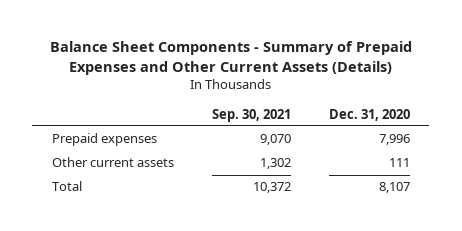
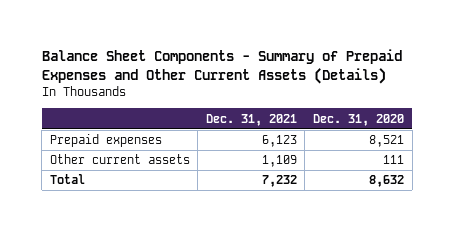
- | Sep. 30, 2021 | Dec. 31, 2020
+ | Dec. 31, 2021 | Dec. 31, 2020
- Prepaid expenses | 9,070 | 7,996
+ Prepaid expenses | 6,123 | 8,521
- Total | 10,372 | 8,107
+ Total | 7,232 | 8,632

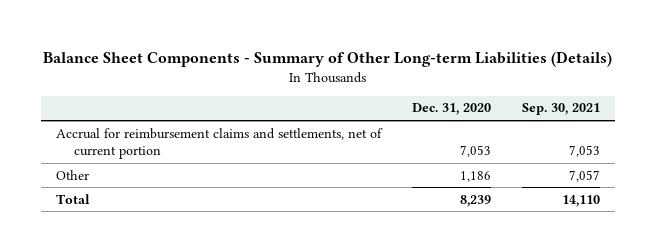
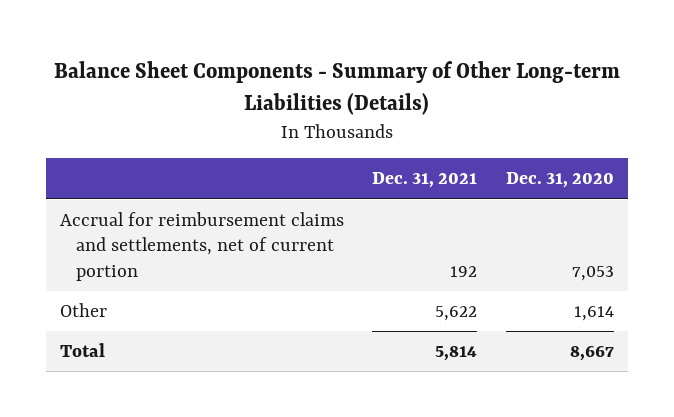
- | Dec. 31, 2020 | Sep. 30, 2021
+ | Dec. 31, 2021 | Dec. 31, 2020
- Other | 1,186 | 7,057
- Total | 8,239 | 14,110
+ Other | 5,622 | 1,614
+ Total | 5,814 | 8,667

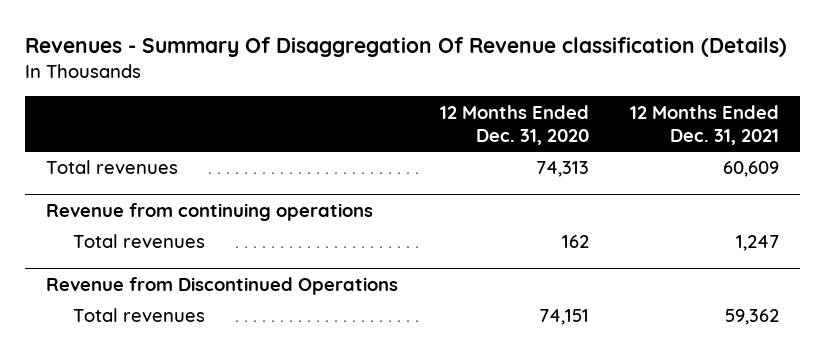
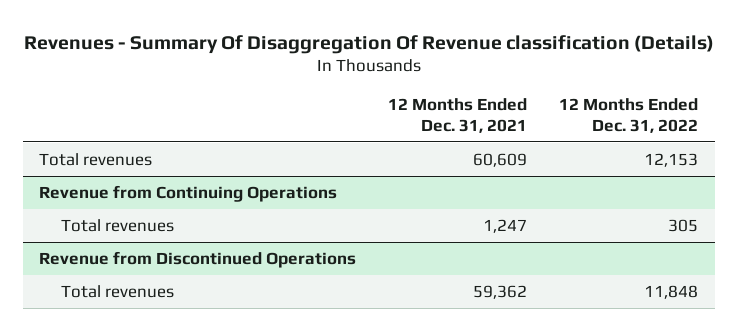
- | 12 Months Ended Dec. 31, 2020 | 12 Months Ended Dec. 31, 2021
+ | 12 Months Ended Dec. 31, 2021 | 12 Months Ended Dec. 31, 2022
- Revenue from continuing operations
+ Revenue from Continuing Operations

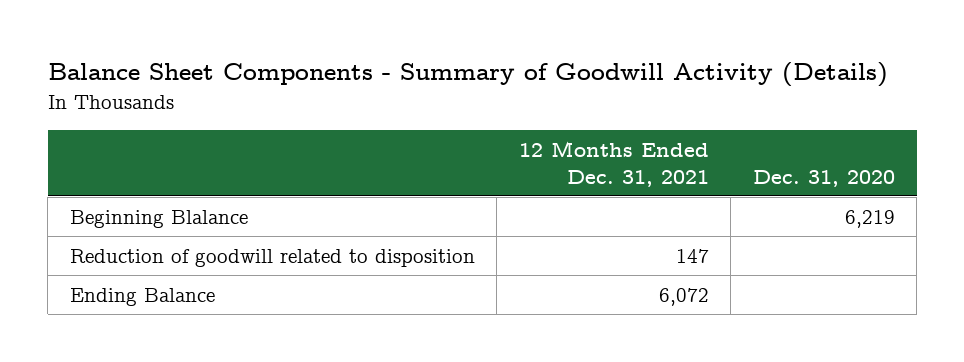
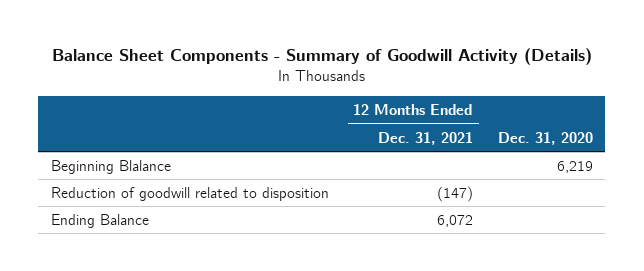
- Reduction of goodwill related to disposition | 147 |
+ Reduction of goodwill related to disposition | (147) |

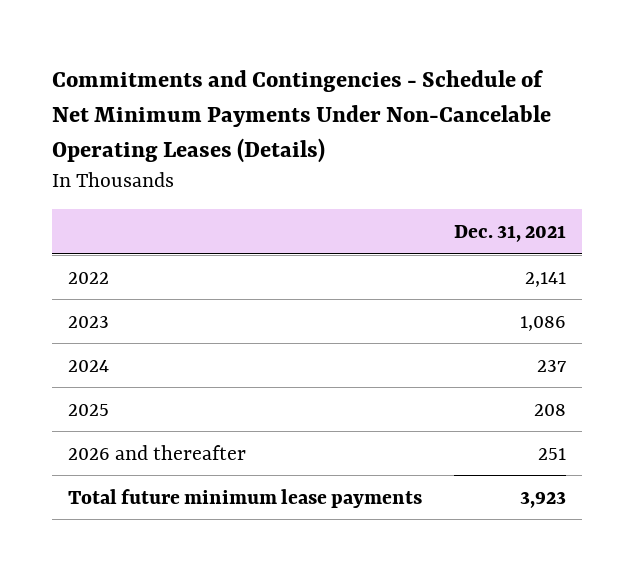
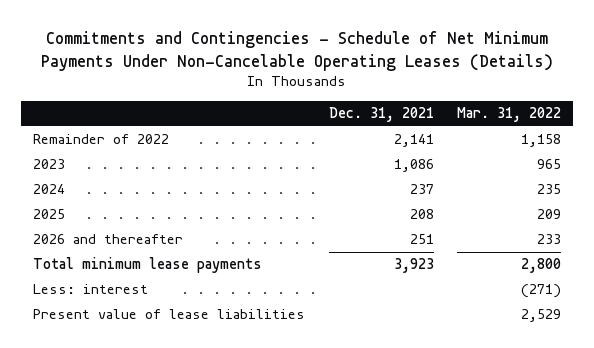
- | Dec. 31, 2021
+ | Dec. 31, 2021 | Mar. 31, 2022
- 2022 | 2,141
+ Remainder of 2022 | 2,141 | 1,158
- Total future minimum lease payments | 3,923
+ Total minimum lease payments | 3,923 | 2,800
+ Less: interest | | (271)
+ Present value of lease liabilities | | 2,529

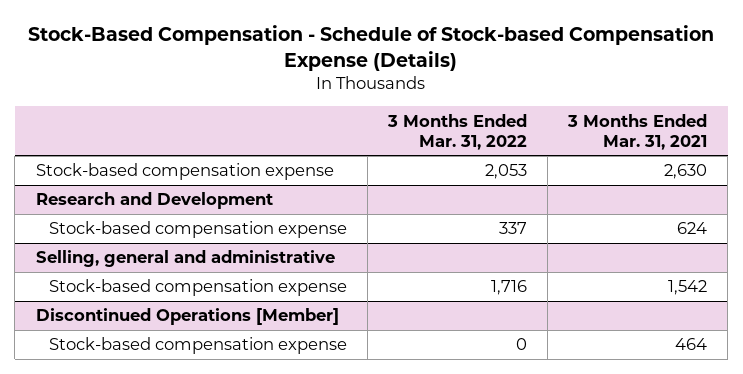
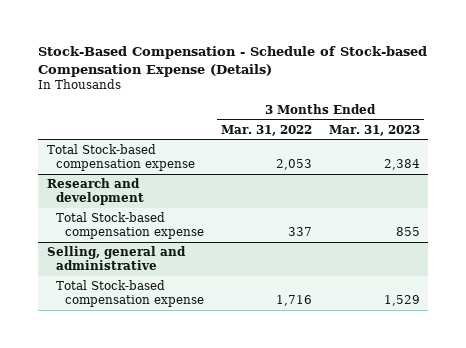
- | 3 Months Ended Mar. 31, 2022 | 3 Months Ended Mar. 31, 2021
+ | 3 Months Ended Mar. 31, 2022 | 3 Months Ended Mar. 31, 2023
- Stock-based compensation expense | 2,053 | 2,630
- Research and Development
- Stock-based compensation expense | 337 | 624
+ Total Stock-based compensation expense | 2,053 | 2,384
+ Research and development
+ Total Stock-based compensation expense | 337 | 855
@ Selling, general and administrative
- Stock-based compensation expense | 1,716 | 1,542
- Discontinued Operations [Member]
- Stock-based compensation expense | 0 | 464
@ Selling, general and administrative
+ Total Stock-based compensation expense | 1,716 | 1,529

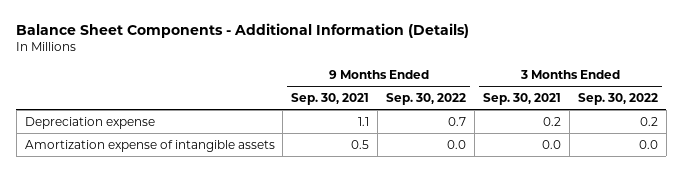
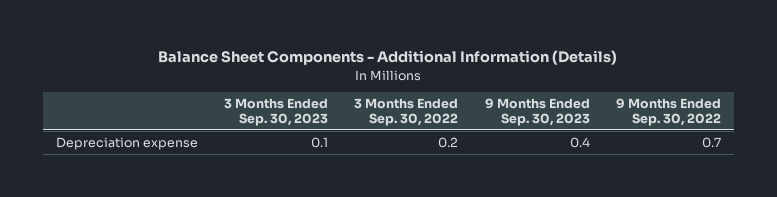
- | 9 Months Ended Sep. 30, 2021 | 9 Months Ended Sep. 30, 2022 | 3 Months Ended Sep. 30, 2021 | 3 Months Ended Sep. 30, 2022
+ | 3 Months Ended Sep. 30, 2023 | 3 Months Ended Sep. 30, 2022 | 9 Months Ended Sep. 30, 2023 | 9 Months Ended Sep. 30, 2022
- Amortization expense of intangible assets | 0.5 | 0.0 | 0.0 | 0.0

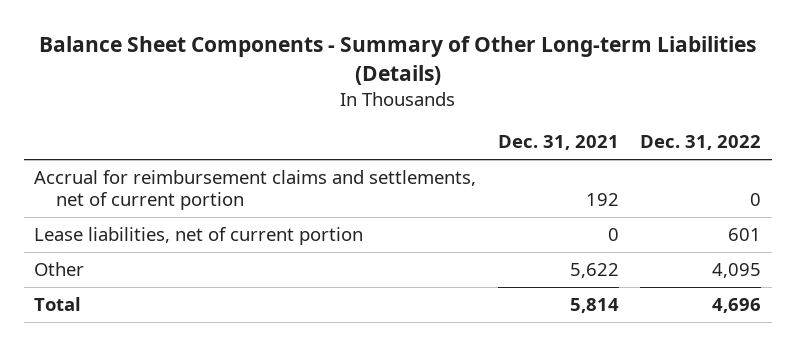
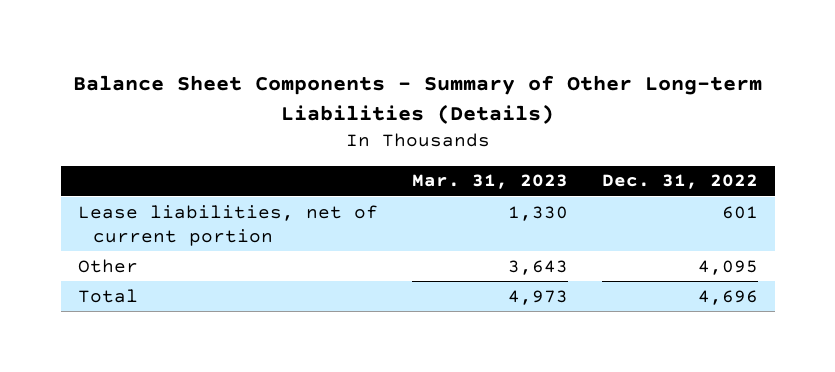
- | Dec. 31, 2021 | Dec. 31, 2022
+ | Mar. 31, 2023 | Dec. 31, 2022
- Accrual for reimbursement claims and settlements, net of current portion | 192 | 0

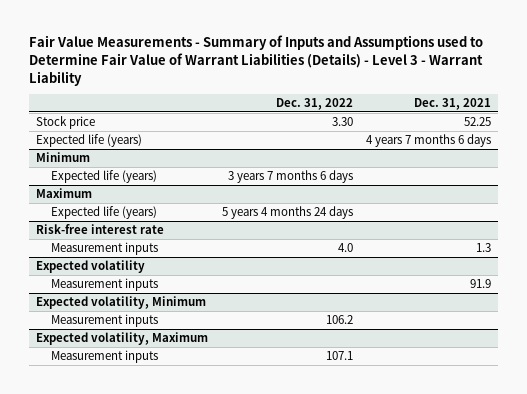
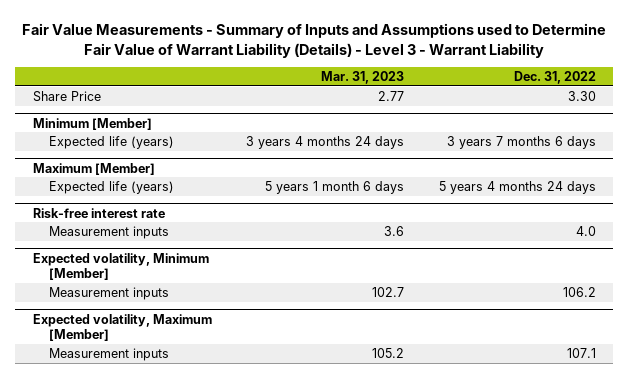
- Fair Value Measurements - Summary of Inputs and Assumptions used to Determine Fair Value of Warrant Liabilities (Details) - Level 3 - Warrant Liability
+ Fair Value Measurements - Summary of Inputs and Assumptions used to Determine Fair Value of Warrant Liability (Details) - Level 3 - Warrant Liability
- | Dec. 31, 2022 | Dec. 31, 2021
+ | Mar. 31, 2023 | Dec. 31, 2022
- Stock price | 3.30 | 52.25
- Expected life (years) | | 4 years 7 months 6 days
- Minimum
+ Share Price | 2.77 | 3.30
+ Minimum [Member]
- Maximum
+ Maximum [Member]
- Expected volatility
- Measurement inputs | | 91.9
- Expected volatility, Minimum
+ Expected volatility, Minimum [Member]
- Expected volatility, Maximum
+ Expected volatility, Maximum [Member]

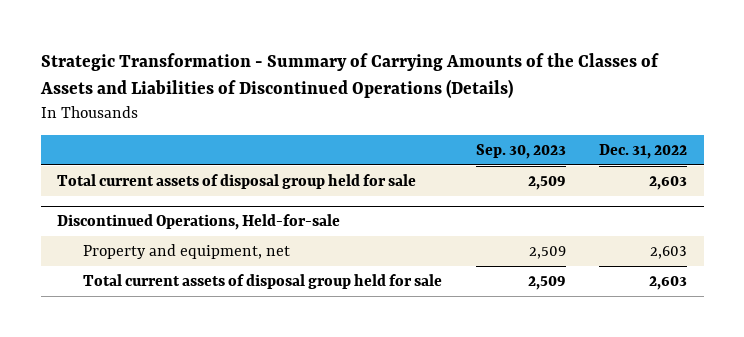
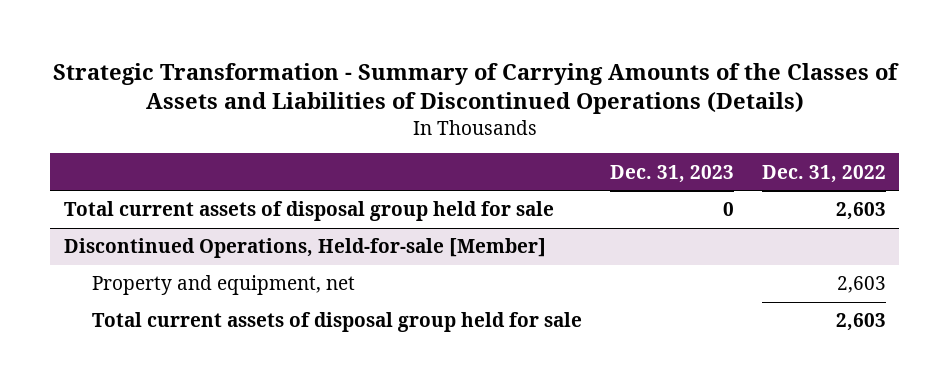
- | Sep. 30, 2023 | Dec. 31, 2022
+ | Dec. 31, 2023 | Dec. 31, 2022
- Discontinued Operations, Held-for-sale
+ Discontinued Operations, Held-for-sale [Member]

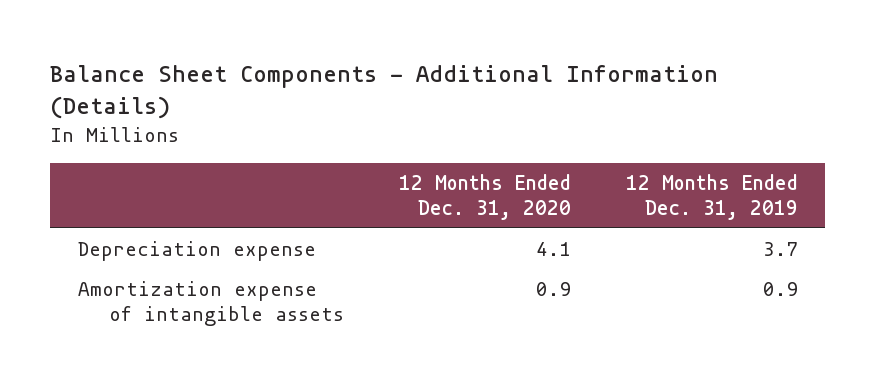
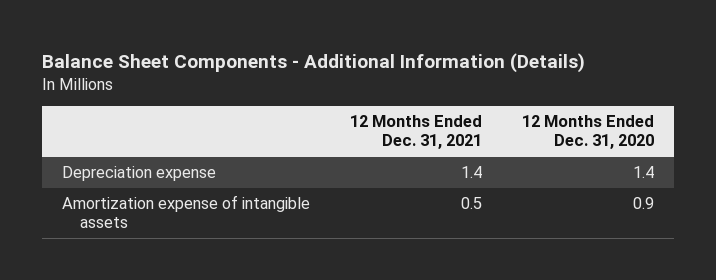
- | 12 Months Ended Dec. 31, 2020 | 12 Months Ended Dec. 31, 2019
+ | 12 Months Ended Dec. 31, 2021 | 12 Months Ended Dec. 31, 2020
- Depreciation expense | 4.1 | 3.7
+ Depreciation expense | 1.4 | 1.4

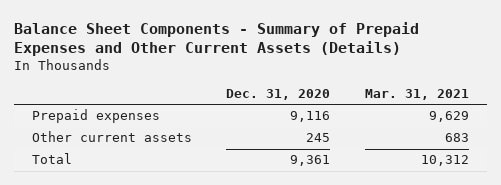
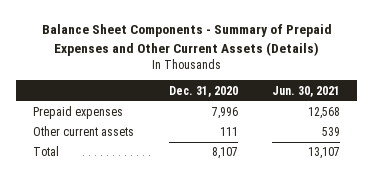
- | Dec. 31, 2020 | Mar. 31, 2021
+ | Dec. 31, 2020 | Jun. 30, 2021
- Prepaid expenses | 9,116 | 9,629
- Other current assets | 245 | 683
- Total | 9,361 | 10,312
+ Prepaid expenses | 7,996 | 12,568
+ Other current assets | 111 | 539
+ Total | 8,107 | 13,107

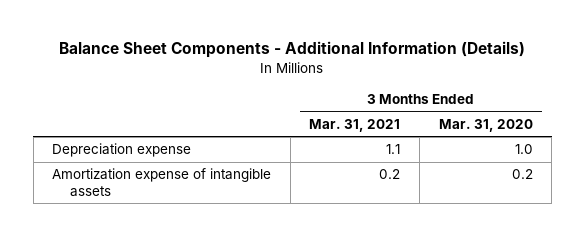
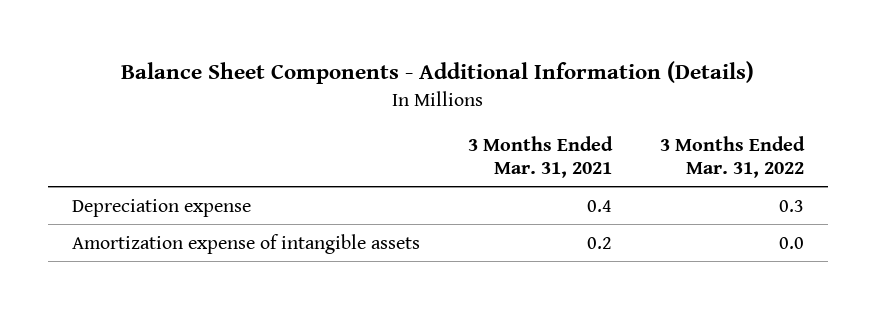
- | 3 Months Ended Mar. 31, 2021 | 3 Months Ended Mar. 31, 2020
+ | 3 Months Ended Mar. 31, 2021 | 3 Months Ended Mar. 31, 2022
- Depreciation expense | 1.1 | 1.0
+ Depreciation expense | 0.4 | 0.3

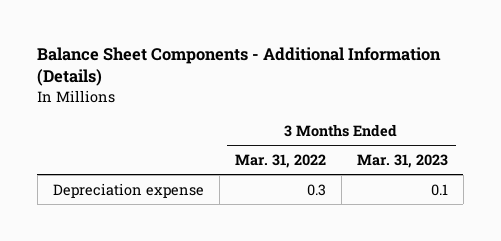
- | 3 Months Ended Mar. 31, 2021 | 3 Months Ended Mar. 31, 2022
+ | 3 Months Ended Mar. 31, 2022 | 3 Months Ended Mar. 31, 2023
- Amortization expense of intangible assets | 0.2 | 0.0

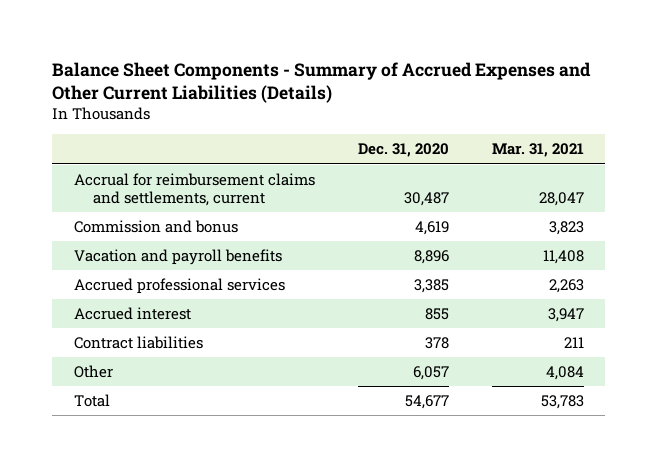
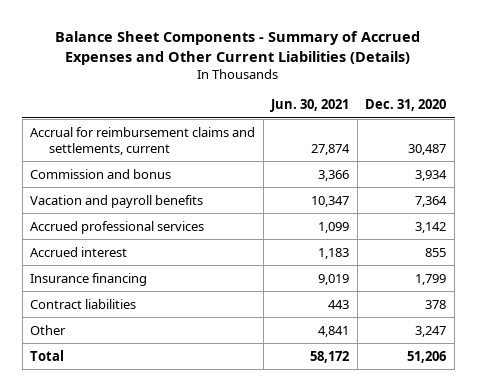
- | Dec. 31, 2020 | Mar. 31, 2021
+ | Jun. 30, 2021 | Dec. 31, 2020
- Commission and bonus | 4,619 | 3,823
- Vacation and payroll benefits | 8,896 | 11,408
- Accrued professional services | 3,385 | 2,263
+ Commission and bonus | 3,366 | 3,934
+ Vacation and payroll benefits | 10,347 | 7,364
+ Accrued professional services | 1,099 | 3,142
+ Insurance financing | 9,019 | 1,799
- Other | 6,057 | 4,084
- Total | 54,677 | 53,783
+ Other | 4,841 | 3,247
+ Total | 58,172 | 51,206

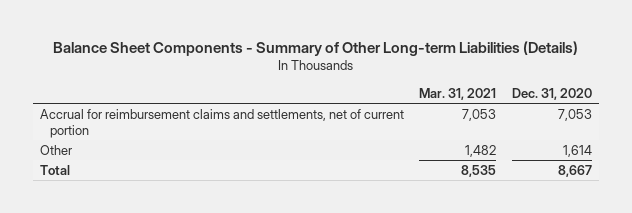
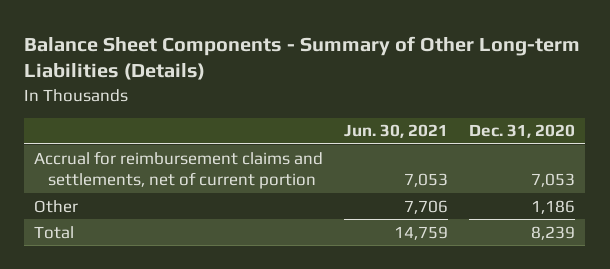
- | Mar. 31, 2021 | Dec. 31, 2020
+ | Jun. 30, 2021 | Dec. 31, 2020
- Other | 1,482 | 1,614
- Total | 8,535 | 8,667
+ Other | 7,706 | 1,186
+ Total | 14,759 | 8,239

